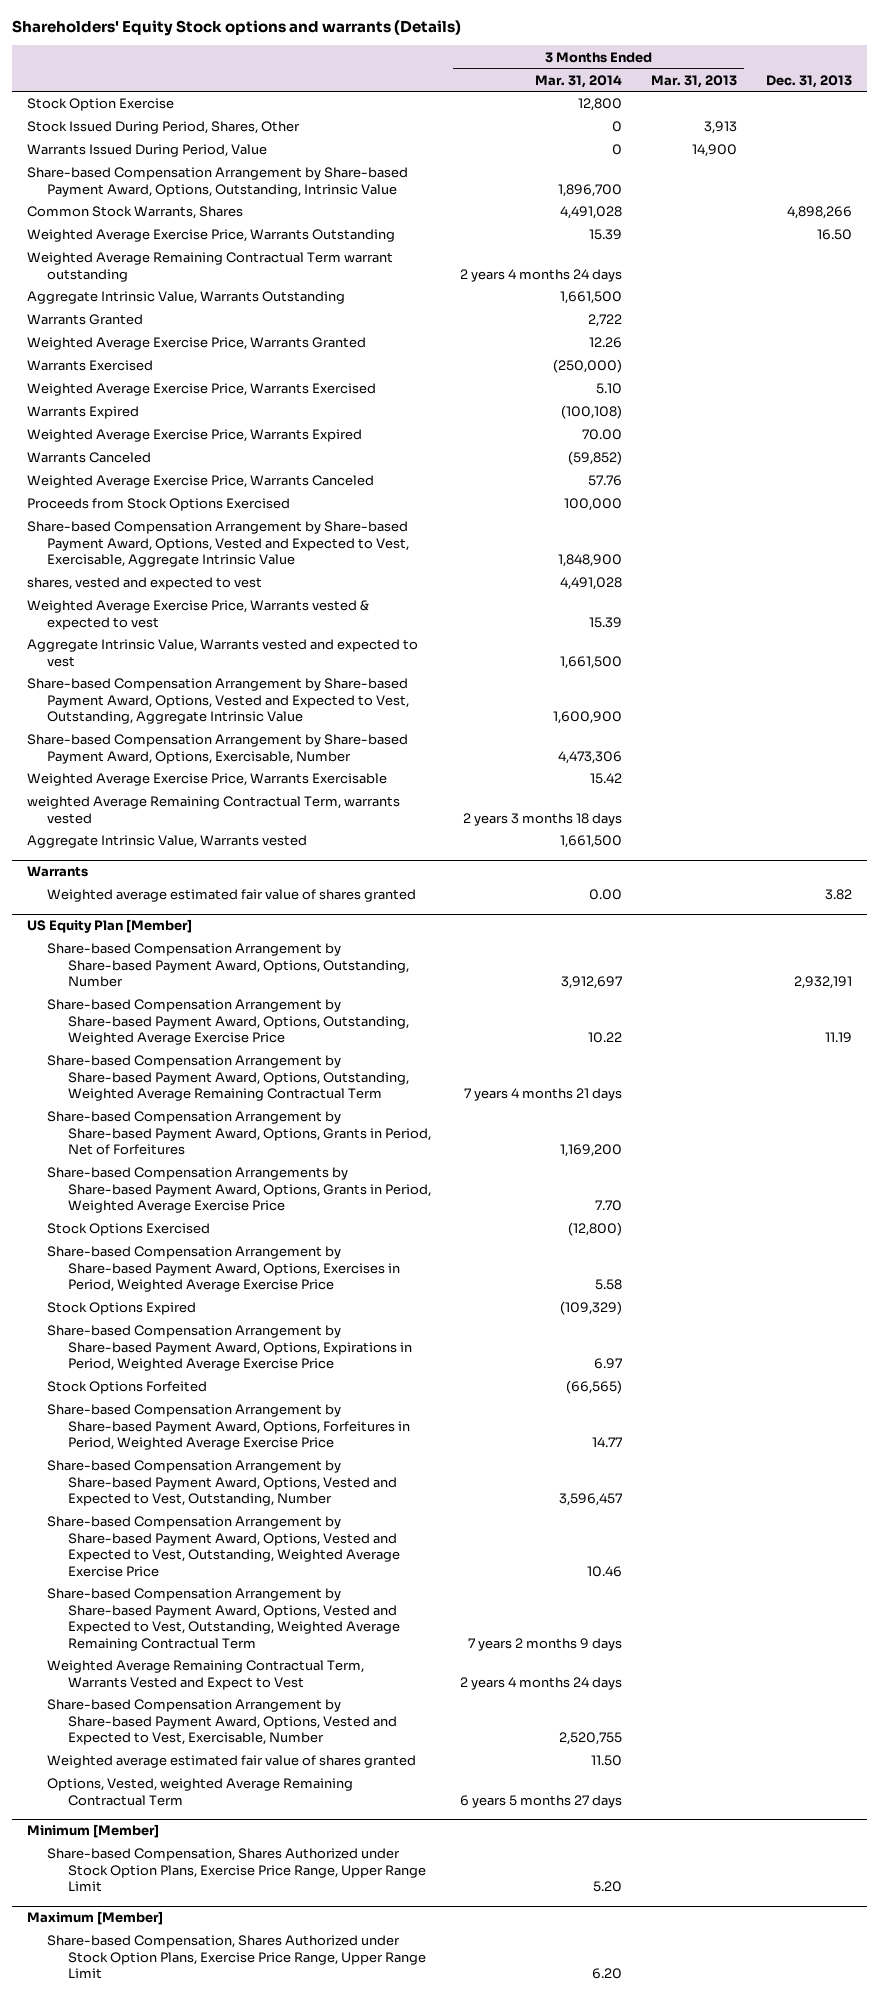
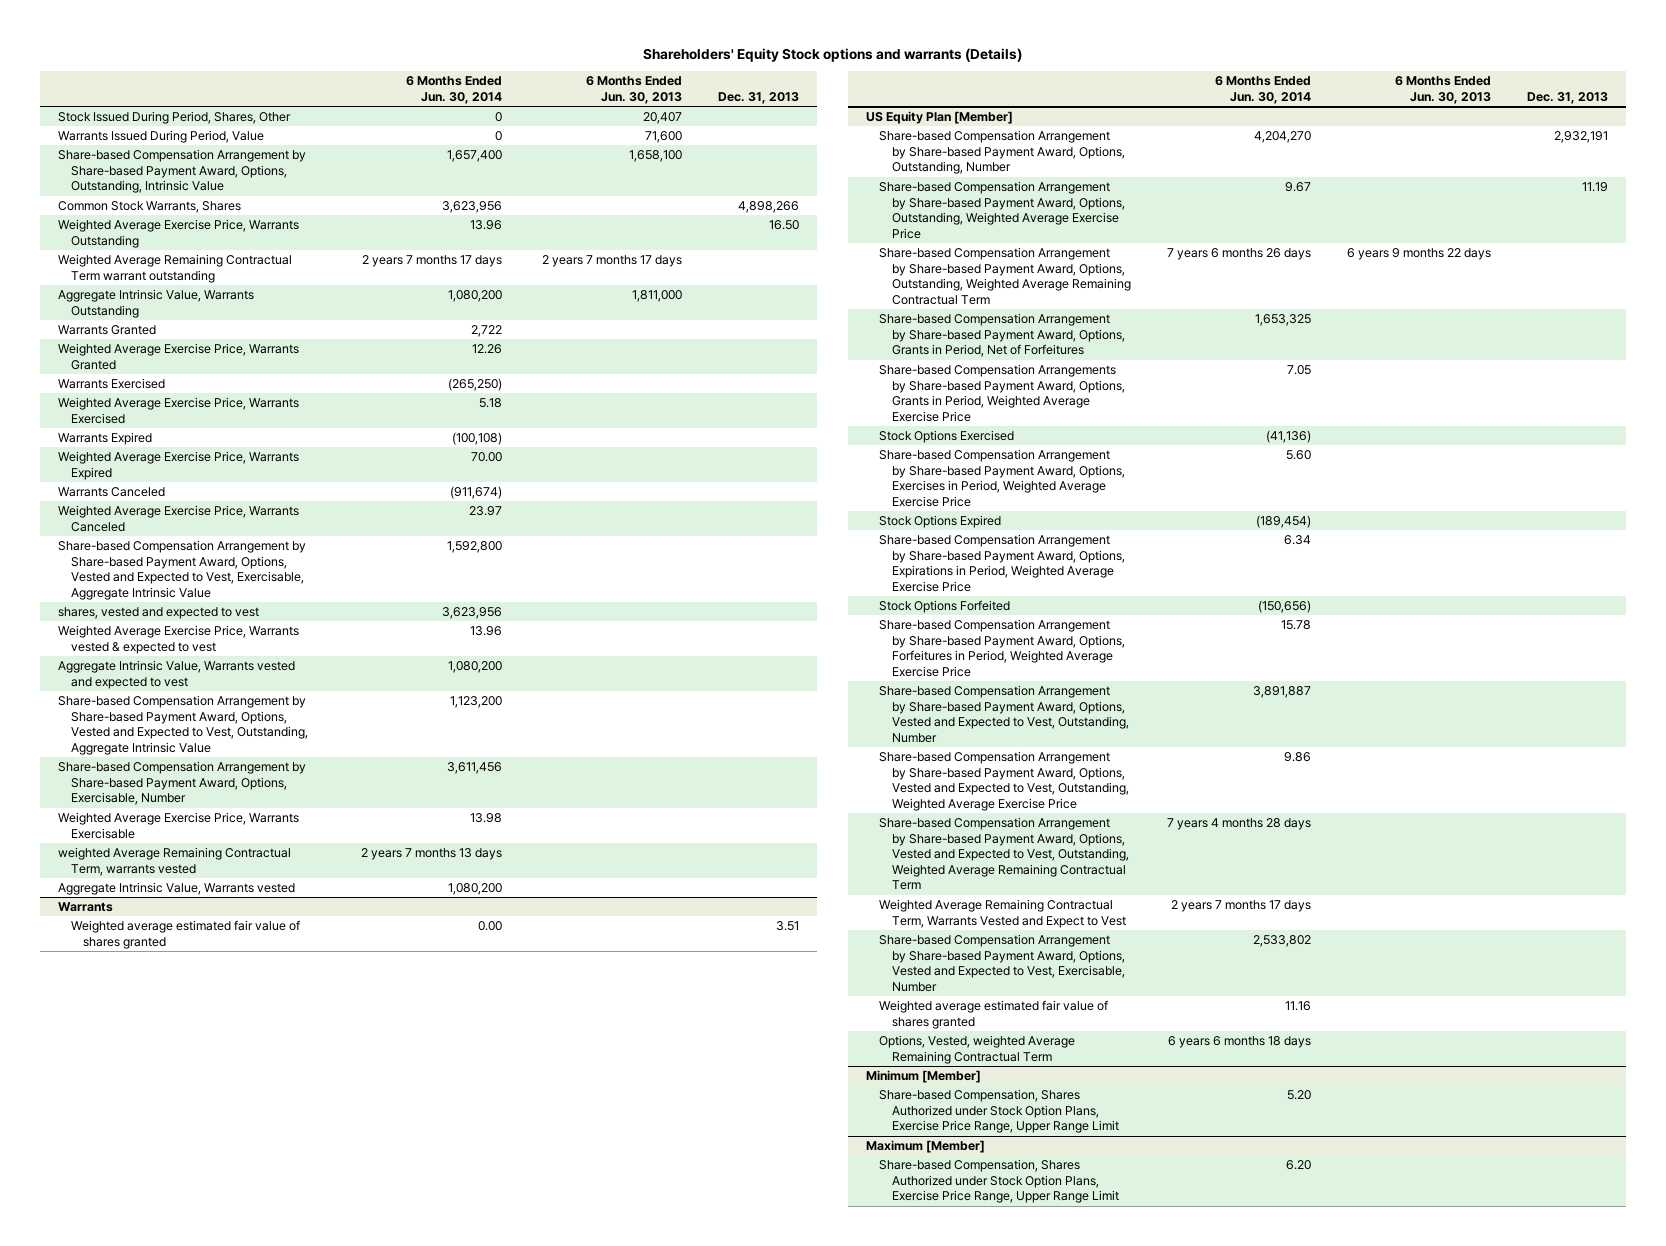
- | 3 Months Ended Mar. 31, 2014 | 3 Months Ended Mar. 31, 2013 | Dec. 31, 2013
+ | 6 Months Ended Jun. 30, 2014 | 6 Months Ended Jun. 30, 2013 | Dec. 31, 2013
- Stock Option Exercise | 12,800 | |
- Proceeds from Stock Options Exercised | 100,000 | |
@ Warrants
- Weighted average estimated fair value of shares granted | 0.00 | | 3.82
+ Weighted average estimated fair value of shares granted | 0.00 | | 3.51

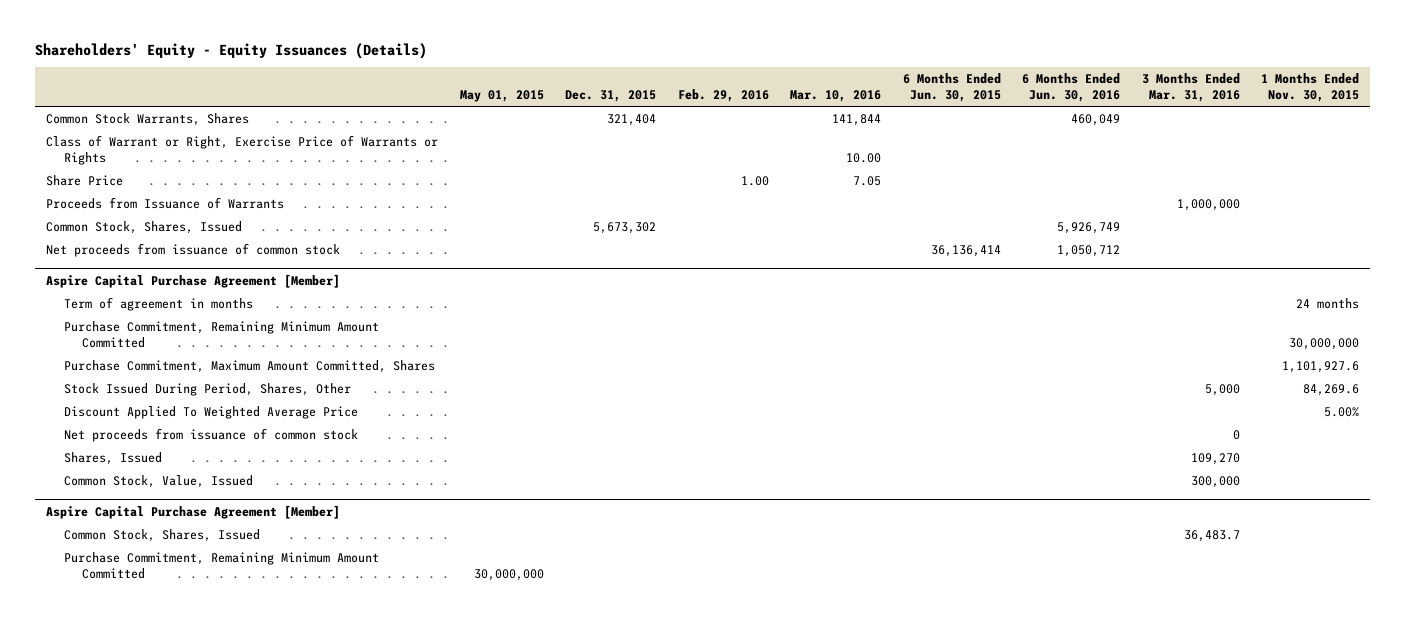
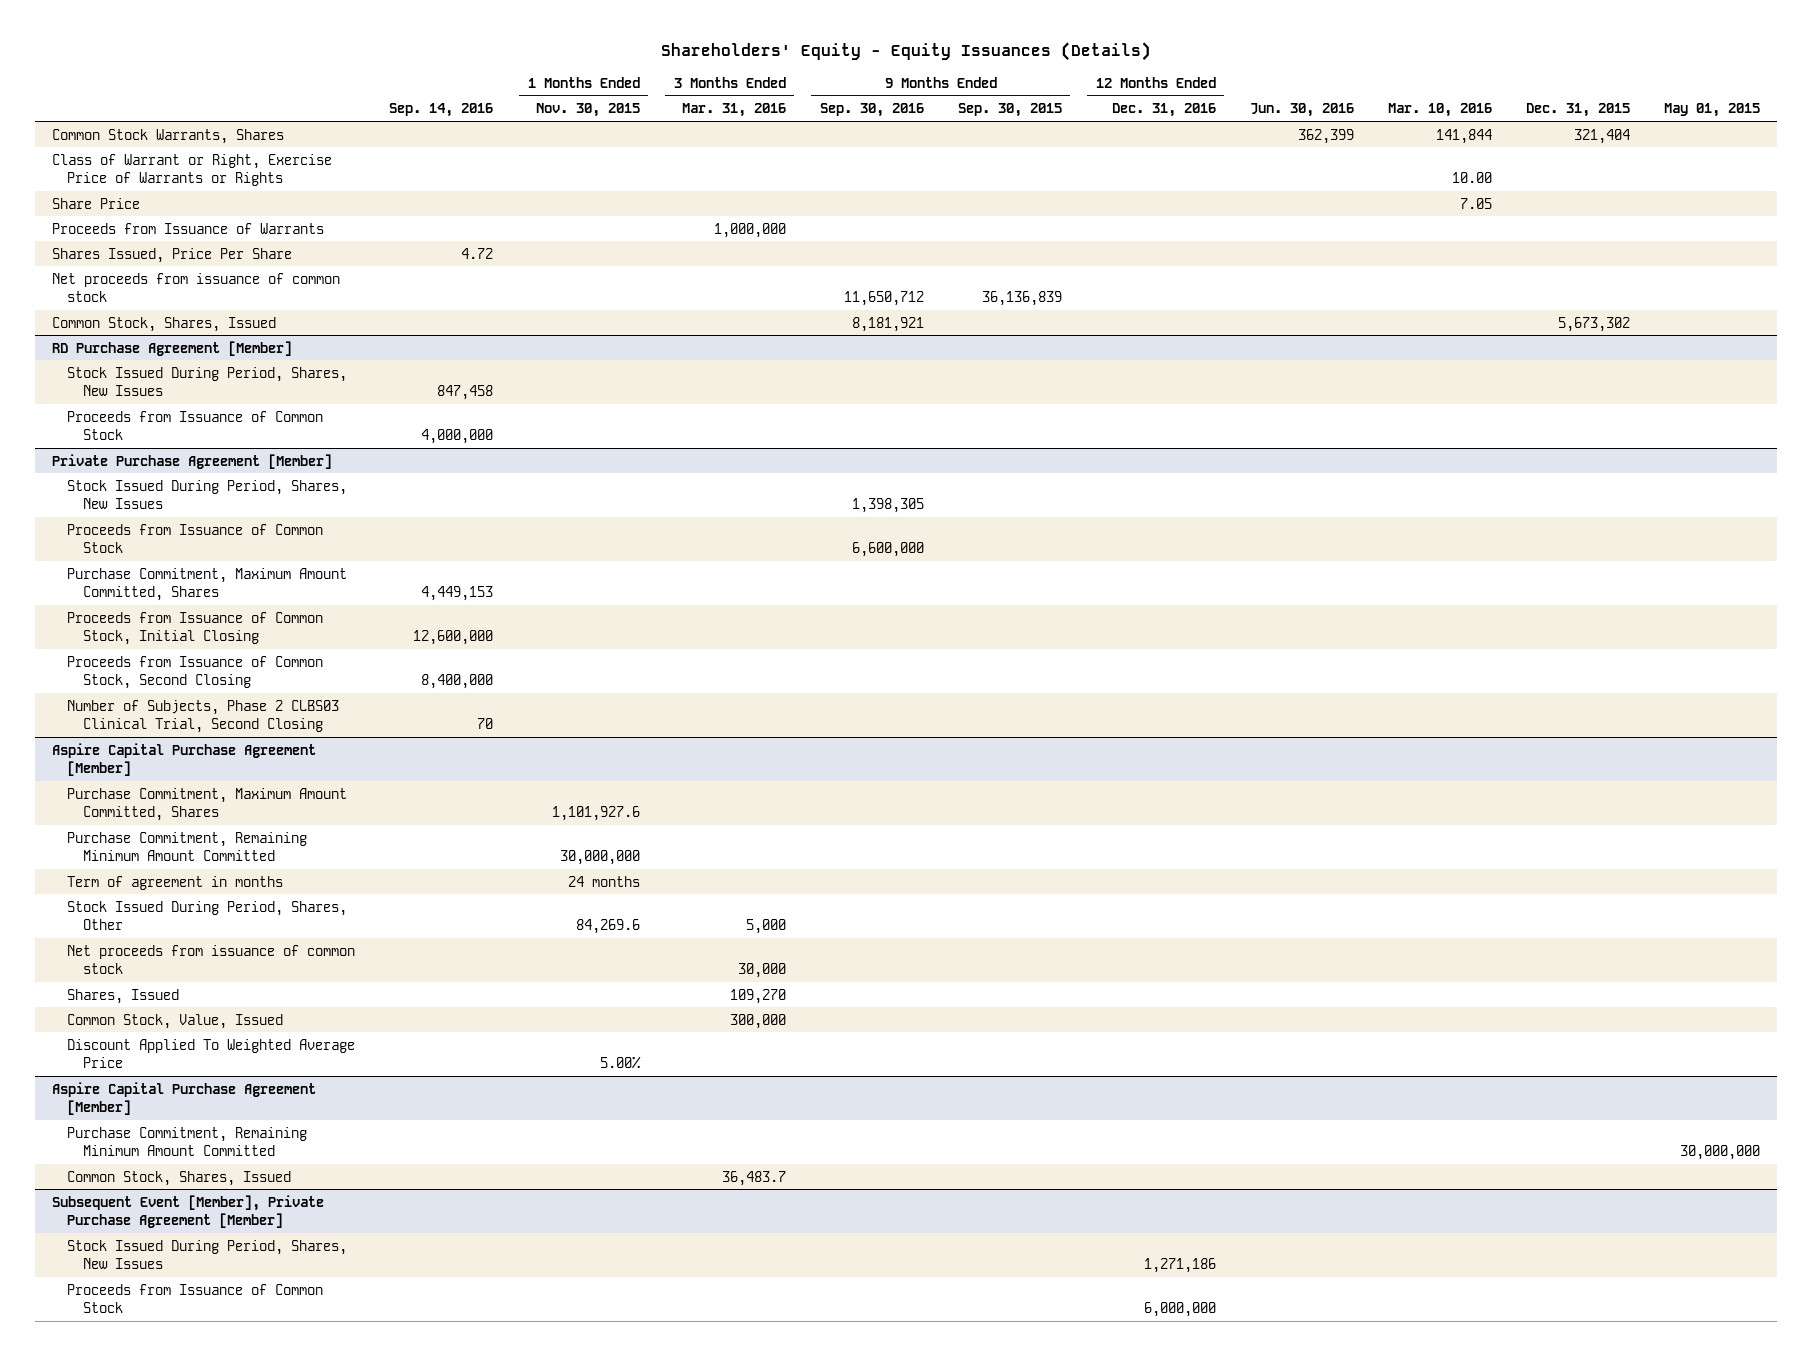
- | May 01, 2015 | Dec. 31, 2015 | Feb. 29, 2016 | Mar. 10, 2016 | 6 Months Ended Jun. 30, 2015 | 6 Months Ended Jun. 30, 2016 | 3 Months Ended Mar. 31, 2016 | 1 Months Ended Nov. 30, 2015
+ | Sep. 14, 2016 | 1 Months Ended Nov. 30, 2015 | 3 Months Ended Mar. 31, 2016 | 9 Months Ended Sep. 30, 2016 | 9 Months Ended Sep. 30, 2015 | 12 Months Ended Dec. 31, 2016 | Jun. 30, 2016 | Mar. 10, 2016 | Dec. 31, 2015 | May 01, 2015
+ Shares Issued, Price Per Share | 4.72 | | | | | | | | |
moved down: Common Stock, Shares, Issued | | | | 8,181,921 | | | | | 5,673,302 |
+ RD Purchase Agreement [Member]
+ Stock Issued During Period, Shares, New Issues | 847,458 | | | | | | | | |
+ Proceeds from Issuance of Common Stock | 4,000,000 | | | | | | | | |
+ Private Purchase Agreement [Member]
+ Stock Issued During Period, Shares, New Issues | | | | 1,398,305 | | | | | |
+ Proceeds from Issuance of Common Stock | | | | 6,600,000 | | | | | |
+ Purchase Commitment, Maximum Amount Committed, Shares | 4,449,153 | | | | | | | | |
+ Proceeds from Issuance of Common Stock, Initial Closing | 12,600,000 | | | | | | | | |
+ Proceeds from Issuance of Common Stock, Second Closing | 8,400,000 | | | | | | | | |
+ Number of Subjects, Phase 2 CLBS03 Clinical Trial, Second Closing | 70 | | | | | | | | |
@ Aspire Capital Purchase Agreement [Member]
moved down: Purchase Commitment, Remaining Minimum Amount Committed | | 30,000,000 | | | | | | | |
moved down: Term of agreement in months | | 24 months | | | | | | | |
- Net proceeds from issuance of common stock | | | | | | | 0 |
+ Net proceeds from issuance of common stock | | | 30,000 | | | | | | |
moved down: Discount Applied To Weighted Average Price | | 5.00% | | | | | | | |
moved down: Common Stock, Shares, Issued | | | 36,483.7 | | | | | | |
+ Subsequent Event [Member], Private Purchase Agreement [Member]
+ Stock Issued During Period, Shares, New Issues | | | | | | 1,271,186 | | | |
+ Proceeds from Issuance of Common Stock | | | | | | 6,000,000 | | | |

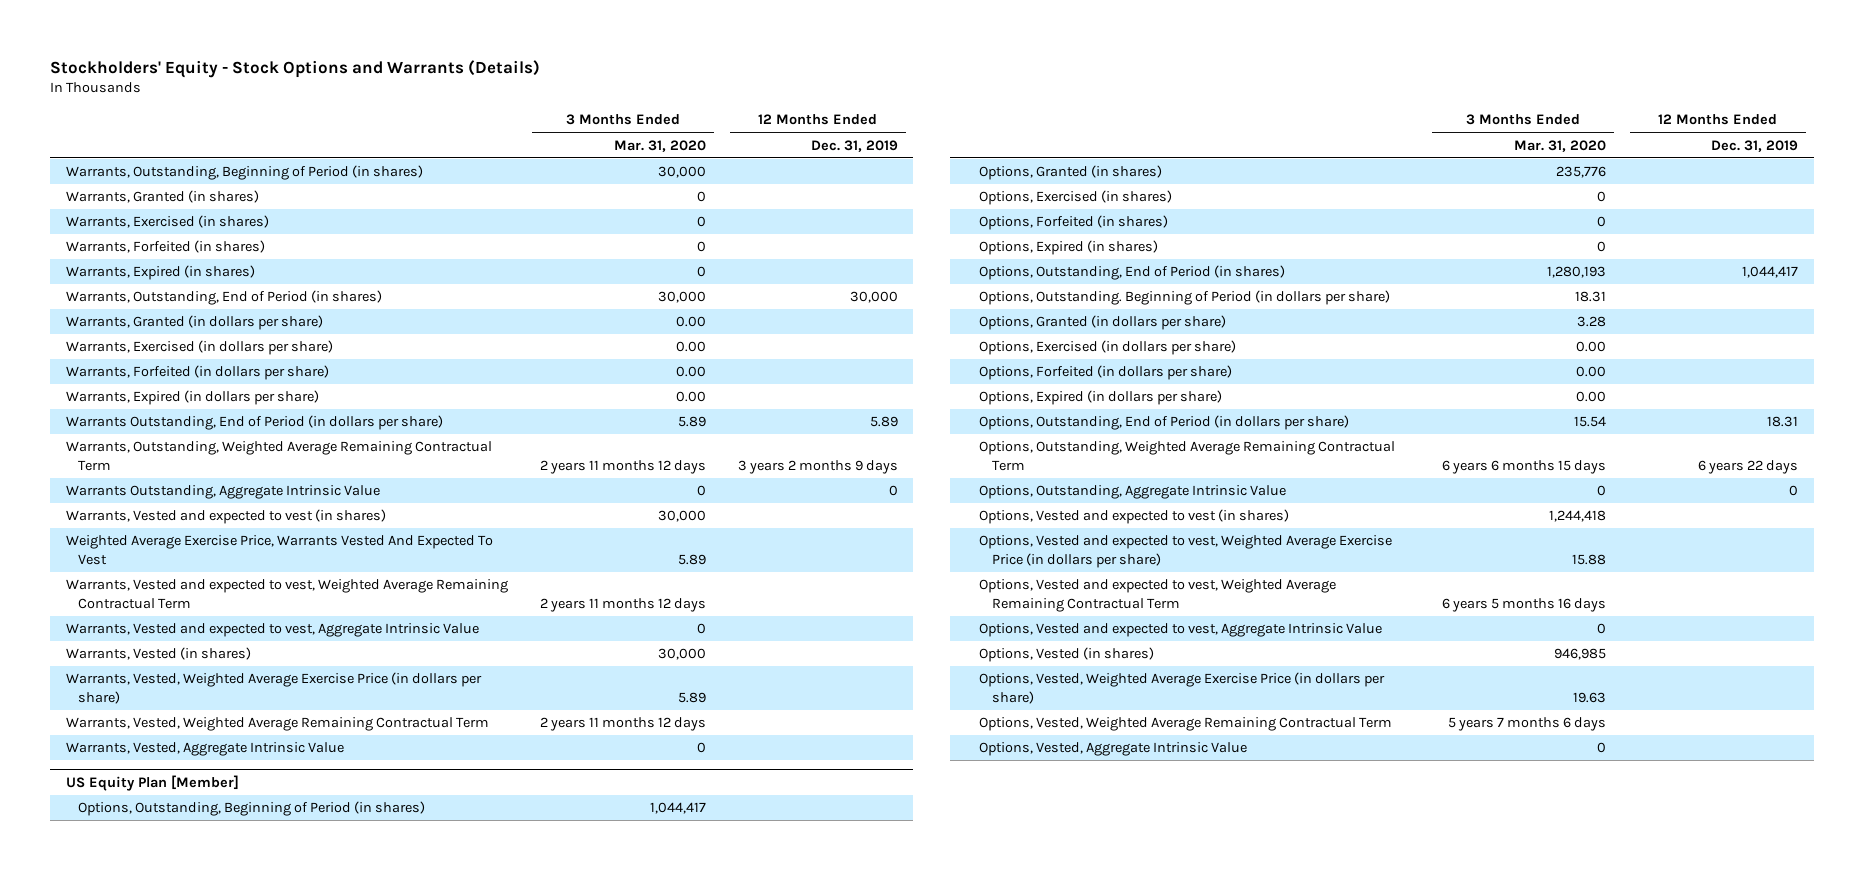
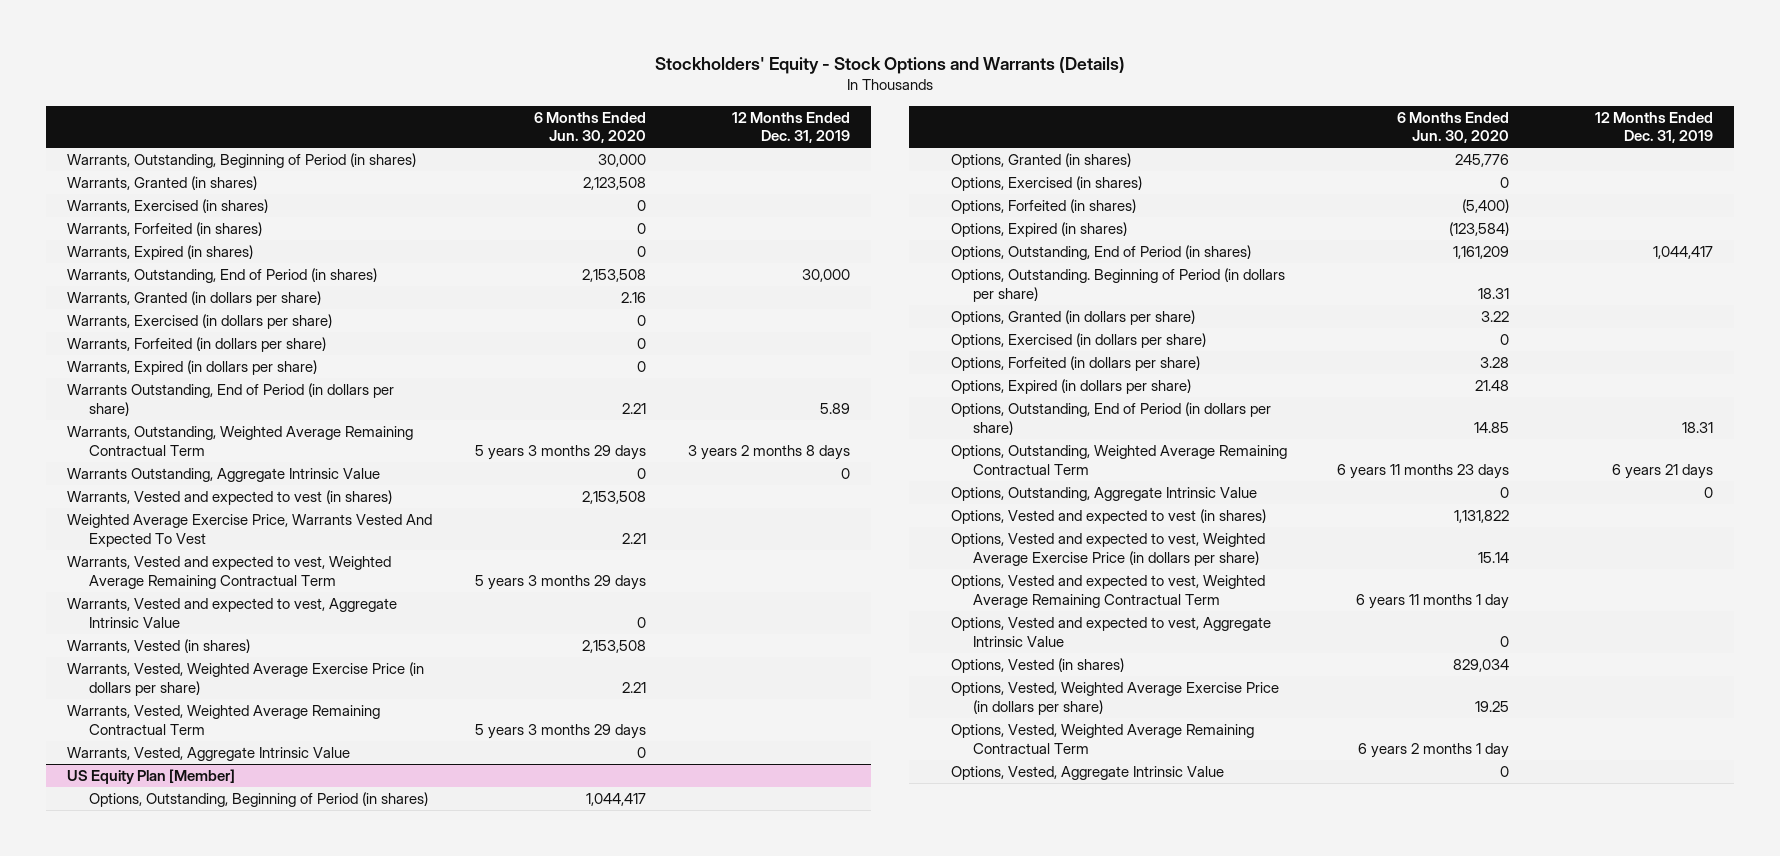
- | 3 Months Ended Mar. 31, 2020 | 12 Months Ended Dec. 31, 2019
+ | 6 Months Ended Jun. 30, 2020 | 12 Months Ended Dec. 31, 2019
- Warrants, Outstanding, Weighted Average Remaining Contractual Term | 2 years 11 months 12 days | 3 years 2 months 9 days
+ Warrants, Outstanding, Weighted Average Remaining Contractual Term | 5 years 3 months 29 days | 3 years 2 months 8 days
@ US Equity Plan [Member]
- Options, Outstanding, Weighted Average Remaining Contractual Term | 6 years 6 months 15 days | 6 years 22 days
+ Options, Outstanding, Weighted Average Remaining Contractual Term | 6 years 11 months 23 days | 6 years 21 days

